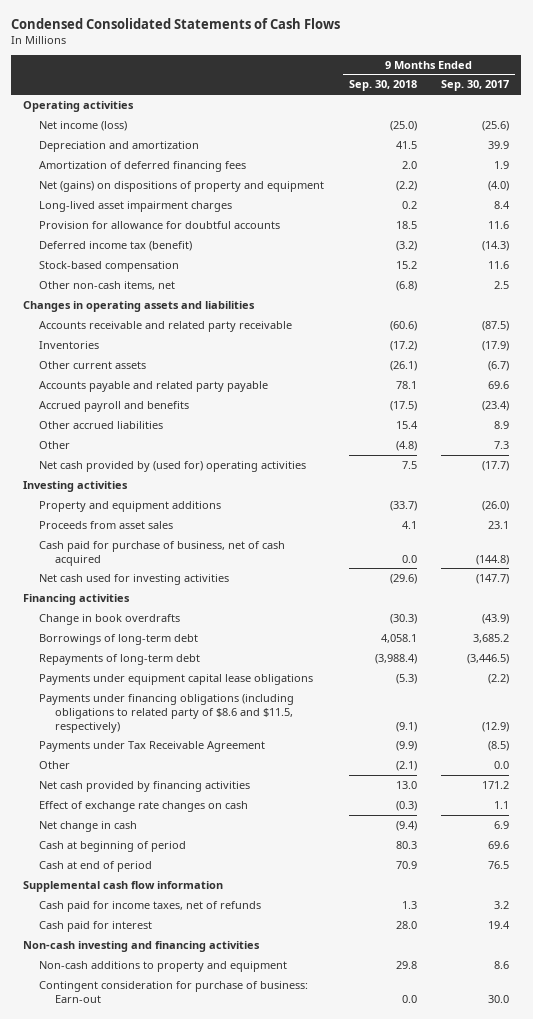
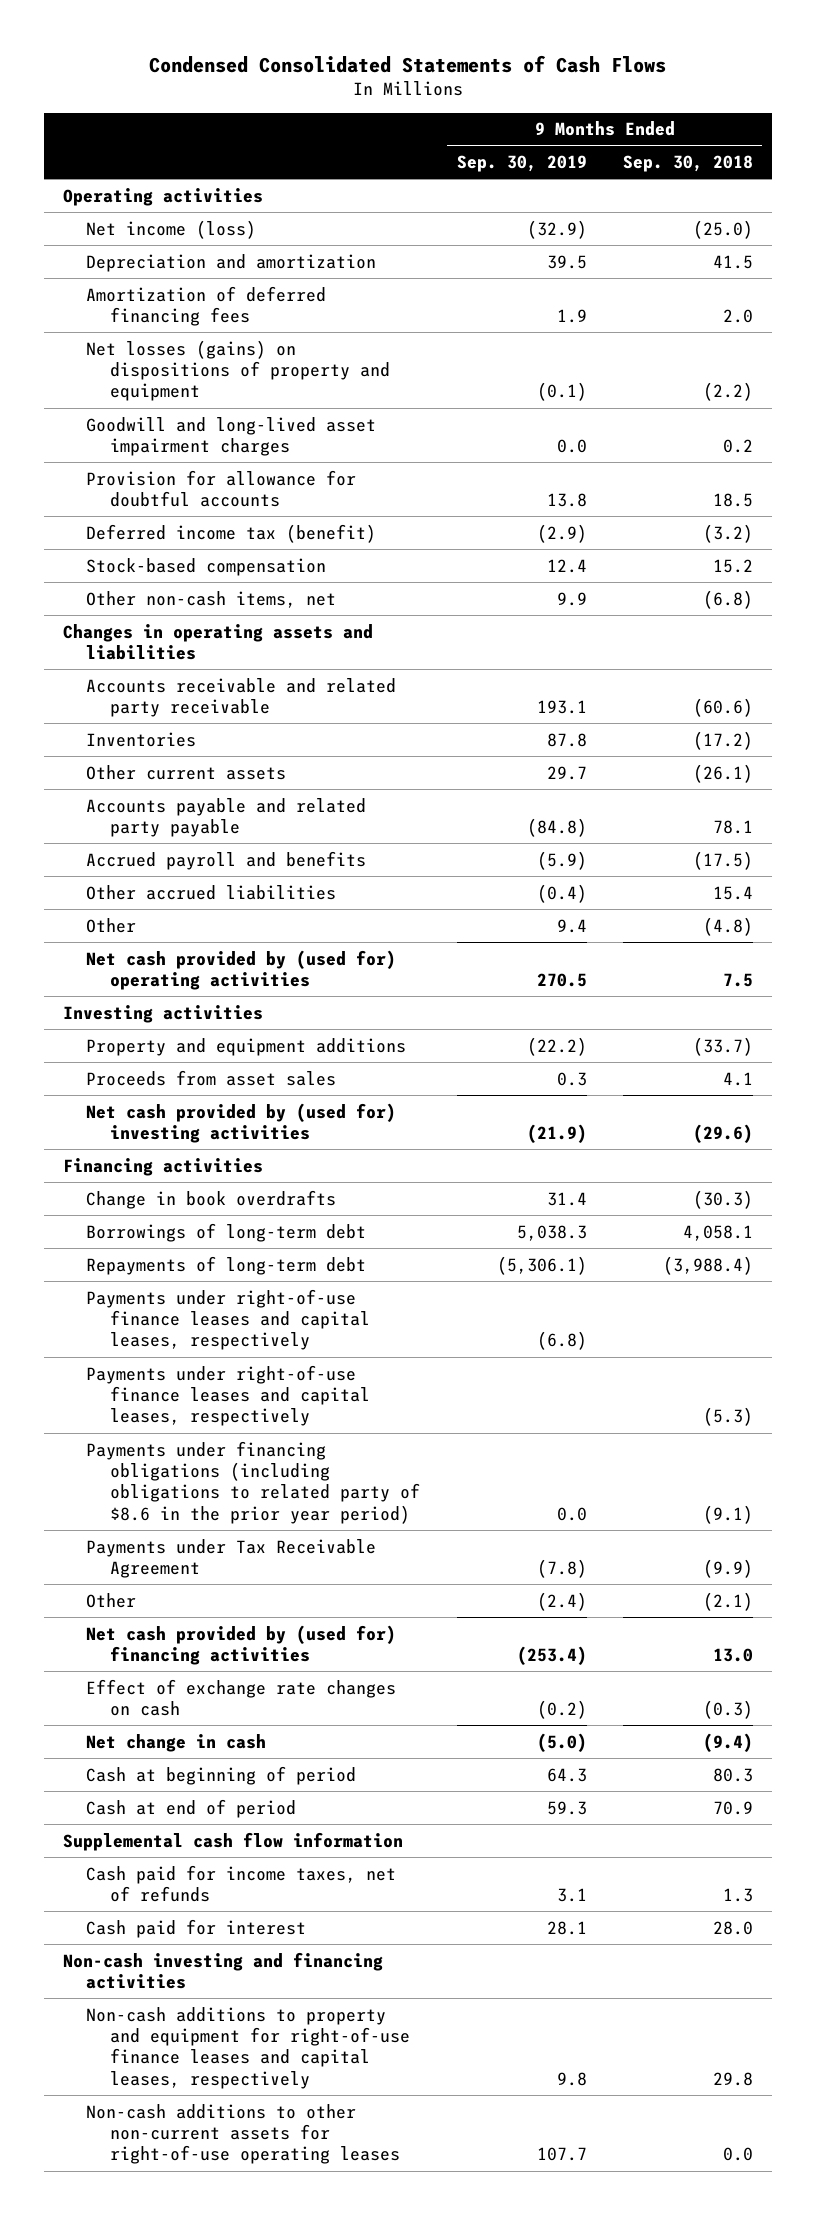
- | 9 Months Ended Sep. 30, 2018 | 9 Months Ended Sep. 30, 2017
+ | 9 Months Ended Sep. 30, 2019 | 9 Months Ended Sep. 30, 2018
- Net (gains) on dispositions of property and equipment | (2.2) | (4.0)
- Long-lived asset impairment charges | 0.2 | 8.4
+ Net losses (gains) on dispositions of property and equipment | (0.1) | (2.2)
+ Goodwill and long-lived asset impairment charges | 0.0 | 0.2
- Cash paid for purchase of business, net of cash acquired | 0.0 | (144.8)
- Net cash used for investing activities | (29.6) | (147.7)
+ Net cash provided by (used for) investing activities | (21.9) | (29.6)
- Payments under equipment capital lease obligations | (5.3) | (2.2)
- Payments under financing obligations (including obligations to related party of $8.6 and $11.5, respectively) | (9.1) | (12.9)
+ Payments under right-of-use finance leases and capital leases, respectively | (6.8) |
+ Payments under right-of-use finance leases and capital leases, respectively | | (5.3)
+ Payments under financing obligations (including obligations to related party of $8.6 in the prior year period) | 0.0 | (9.1)
- Net cash provided by financing activities | 13.0 | 171.2
+ Net cash provided by (used for) financing activities | (253.4) | 13.0
- Non-cash additions to property and equipment | 29.8 | 8.6
- Contingent consideration for purchase of business: Earn-out | 0.0 | 30.0
+ Non-cash additions to property and equipment for right-of-use finance leases and capital leases, respectively | 9.8 | 29.8
+ Non-cash additions to other non-current assets for right-of-use operating leases | 107.7 | 0.0

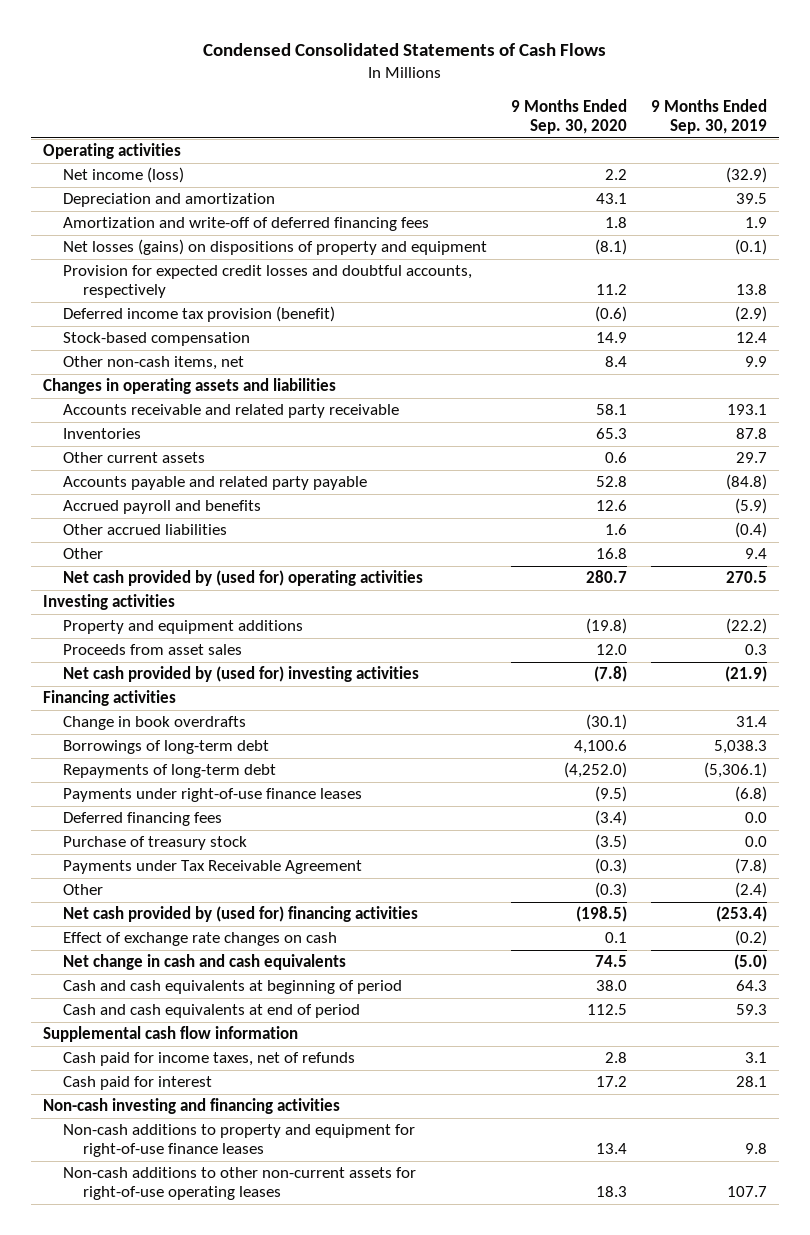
- | 9 Months Ended Sep. 30, 2019 | 9 Months Ended Sep. 30, 2018
+ | 9 Months Ended Sep. 30, 2020 | 9 Months Ended Sep. 30, 2019
- Amortization of deferred financing fees | 1.9 | 2.0
+ Amortization and write-off of deferred financing fees | 1.8 | 1.9
- Goodwill and long-lived asset impairment charges | 0.0 | 0.2
- Provision for allowance for doubtful accounts | 13.8 | 18.5
- Deferred income tax (benefit) | (2.9) | (3.2)
+ Provision for expected credit losses and doubtful accounts, respectively | 11.2 | 13.8
+ Deferred income tax provision (benefit) | (0.6) | (2.9)
- Payments under right-of-use finance leases and capital leases, respectively | (6.8) |
- Payments under right-of-use finance leases and capital leases, respectively | | (5.3)
- Payments under financing obligations (including obligations to related party of $8.6 in the prior year period) | 0.0 | (9.1)
+ Payments under right-of-use finance leases | (9.5) | (6.8)
+ Deferred financing fees | (3.4) | 0.0
+ Purchase of treasury stock | (3.5) | 0.0
- Net change in cash | (5.0) | (9.4)
- Cash at beginning of period | 64.3 | 80.3
- Cash at end of period | 59.3 | 70.9
+ Net change in cash and cash equivalents | 74.5 | (5.0)
+ Cash and cash equivalents at beginning of period | 38.0 | 64.3
+ Cash and cash equivalents at end of period | 112.5 | 59.3
- Non-cash additions to property and equipment for right-of-use finance leases and capital leases, respectively | 9.8 | 29.8
+ Non-cash additions to property and equipment for right-of-use finance leases | 13.4 | 9.8

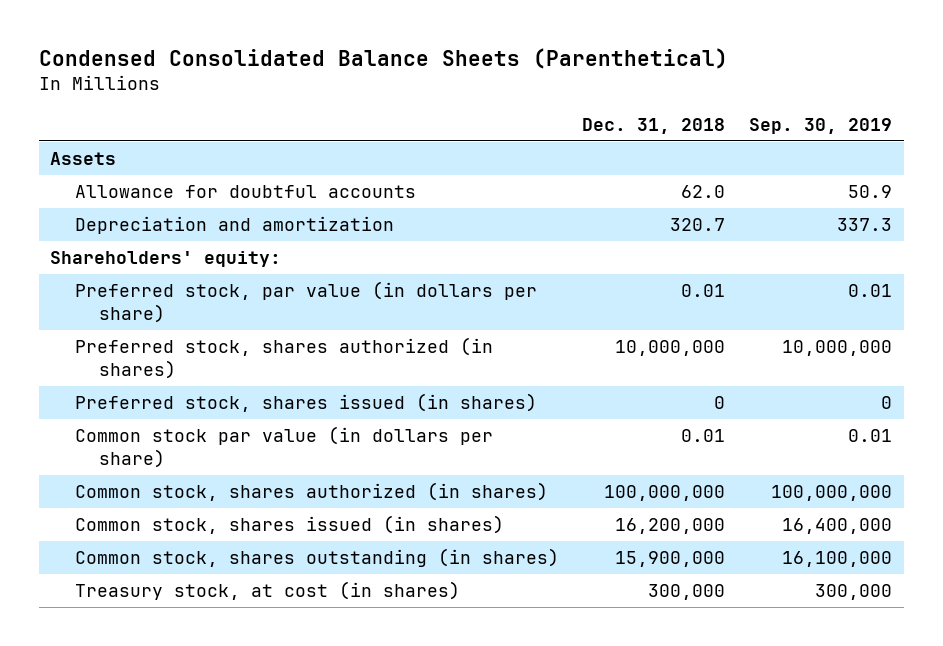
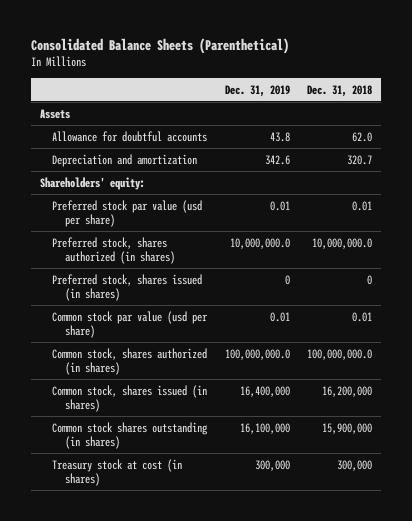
- Condensed Consolidated Balance Sheets (Parenthetical)
+ Consolidated Balance Sheets (Parenthetical)
- | Dec. 31, 2018 | Sep. 30, 2019
+ | Dec. 31, 2019 | Dec. 31, 2018
- Preferred stock, par value (in dollars per share) | 0.01 | 0.01
- Preferred stock, shares authorized (in shares) | 10,000,000 | 10,000,000
+ Preferred stock par value (usd per share) | 0.01 | 0.01
+ Preferred stock, shares authorized (in shares) | 10,000,000.0 | 10,000,000.0
- Common stock par value (in dollars per share) | 0.01 | 0.01
- Common stock, shares authorized (in shares) | 100,000,000 | 100,000,000
+ Common stock par value (usd per share) | 0.01 | 0.01
+ Common stock, shares authorized (in shares) | 100,000,000.0 | 100,000,000.0
- Common stock, shares outstanding (in shares) | 15,900,000 | 16,100,000
- Treasury stock, at cost (in shares) | 300,000 | 300,000
+ Common stock shares outstanding (in shares) | 16,100,000 | 15,900,000
+ Treasury stock at cost (in shares) | 300,000 | 300,000

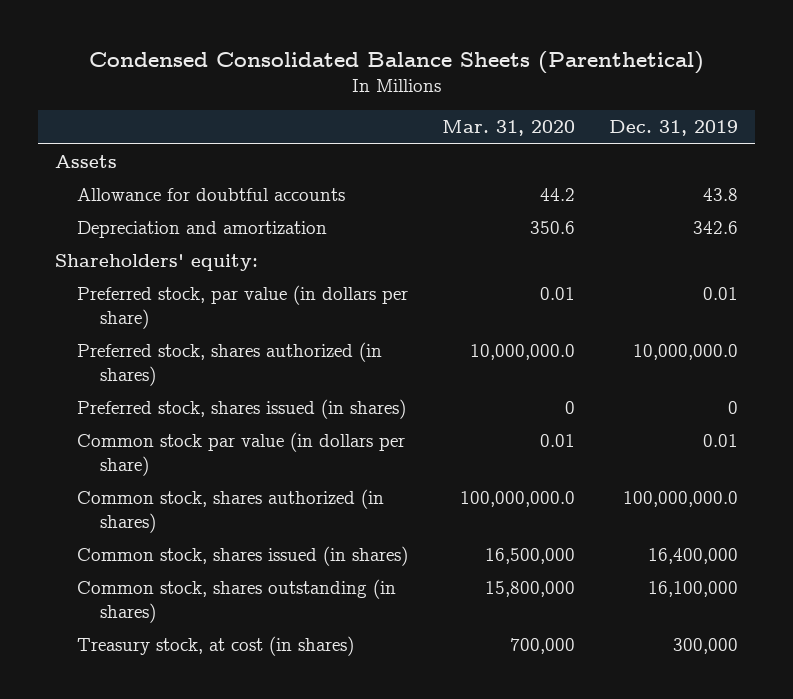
- Consolidated Balance Sheets (Parenthetical)
+ Condensed Consolidated Balance Sheets (Parenthetical)
- | Dec. 31, 2019 | Dec. 31, 2018
+ | Mar. 31, 2020 | Dec. 31, 2019
- Preferred stock par value (usd per share) | 0.01 | 0.01
+ Preferred stock, par value (in dollars per share) | 0.01 | 0.01
- Common stock par value (usd per share) | 0.01 | 0.01
+ Common stock par value (in dollars per share) | 0.01 | 0.01
- Common stock shares outstanding (in shares) | 16,100,000 | 15,900,000
- Treasury stock at cost (in shares) | 300,000 | 300,000
+ Common stock, shares outstanding (in shares) | 15,800,000 | 16,100,000
+ Treasury stock, at cost (in shares) | 700,000 | 300,000

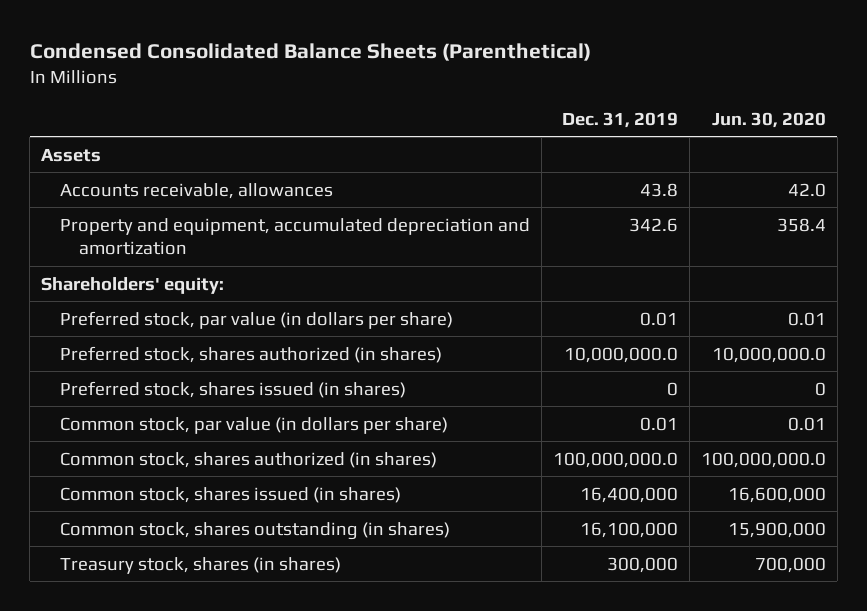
- | Mar. 31, 2020 | Dec. 31, 2019
+ | Dec. 31, 2019 | Jun. 30, 2020
- Allowance for doubtful accounts | 44.2 | 43.8
- Depreciation and amortization | 350.6 | 342.6
+ Accounts receivable, allowances | 43.8 | 42.0
+ Property and equipment, accumulated depreciation and amortization | 342.6 | 358.4
- Common stock par value (in dollars per share) | 0.01 | 0.01
+ Common stock, par value (in dollars per share) | 0.01 | 0.01
- Treasury stock, at cost (in shares) | 700,000 | 300,000
+ Treasury stock, shares (in shares) | 300,000 | 700,000

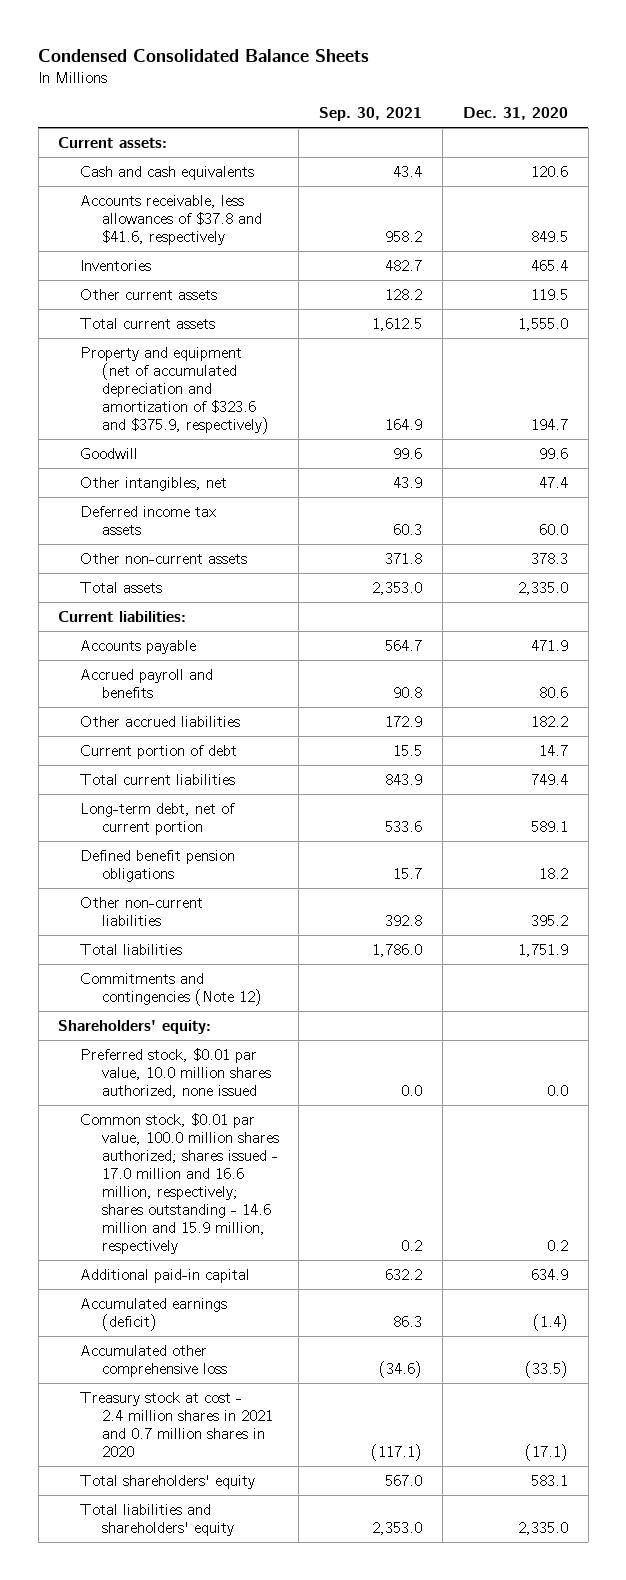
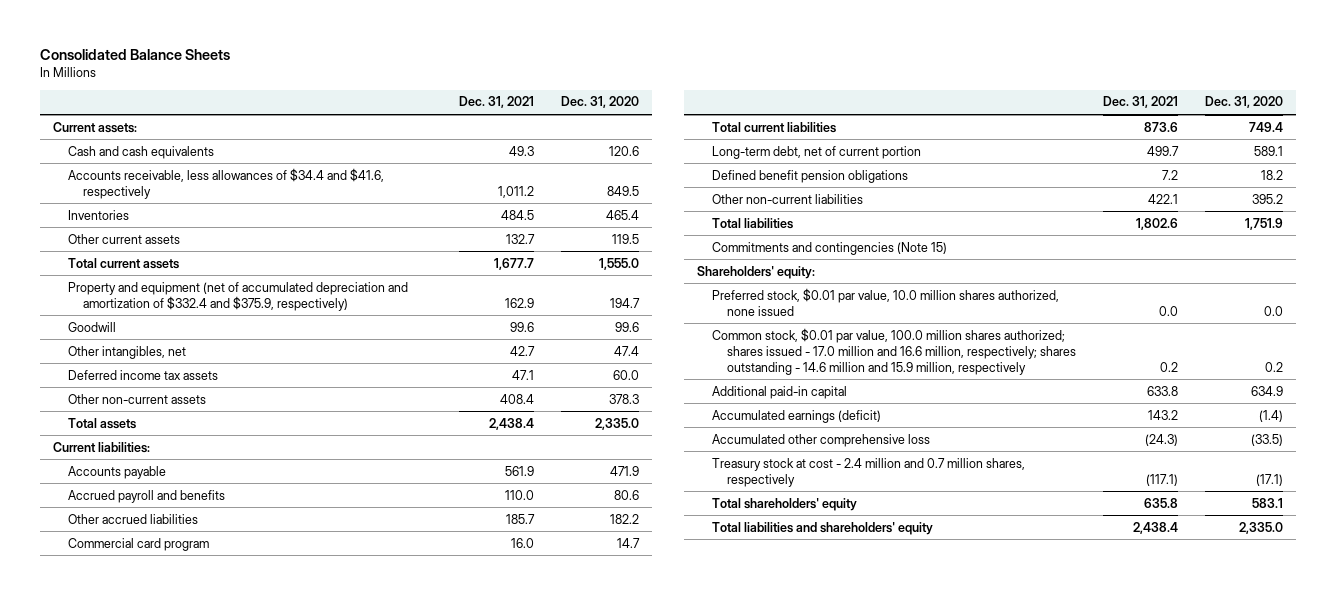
- Condensed Consolidated Balance Sheets
+ Consolidated Balance Sheets
- | Sep. 30, 2021 | Dec. 31, 2020
+ | Dec. 31, 2021 | Dec. 31, 2020
- Accounts receivable, less allowances of $37.8 and $41.6, respectively | 958.2 | 849.5
+ Accounts receivable, less allowances of $34.4 and $41.6, respectively | 1,011.2 | 849.5
- Property and equipment (net of accumulated depreciation and amortization of $323.6 and $375.9, respectively) | 164.9 | 194.7
+ Property and equipment (net of accumulated depreciation and amortization of $332.4 and $375.9, respectively) | 162.9 | 194.7
- Current portion of debt | 15.5 | 14.7
+ Commercial card program | 16.0 | 14.7
- Commitments and contingencies (Note 12)
+ Commitments and contingencies (Note 15)
- Treasury stock at cost - 2.4 million shares in 2021 and 0.7 million shares in 2020 | (117.1) | (17.1)
+ Treasury stock at cost - 2.4 million and 0.7 million shares, respectively | (117.1) | (17.1)

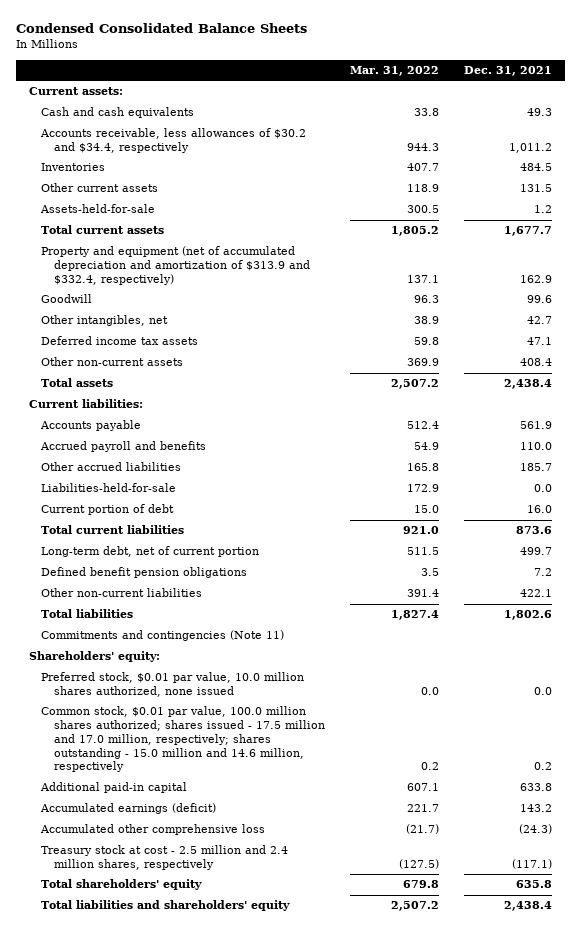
- Consolidated Balance Sheets
+ Condensed Consolidated Balance Sheets
- | Dec. 31, 2021 | Dec. 31, 2020
+ | Mar. 31, 2022 | Dec. 31, 2021
- Accounts receivable, less allowances of $34.4 and $41.6, respectively | 1,011.2 | 849.5
+ Accounts receivable, less allowances of $30.2 and $34.4, respectively | 944.3 | 1,011.2
- Other current assets | 132.7 | 119.5
+ Other current assets | 118.9 | 131.5
+ Assets-held-for-sale | 300.5 | 1.2
- Property and equipment (net of accumulated depreciation and amortization of $332.4 and $375.9, respectively) | 162.9 | 194.7
+ Property and equipment (net of accumulated depreciation and amortization of $313.9 and $332.4, respectively) | 137.1 | 162.9
- Commercial card program | 16.0 | 14.7
+ Liabilities-held-for-sale | 172.9 | 0.0
+ Current portion of debt | 15.0 | 16.0
- Commitments and contingencies (Note 15)
+ Commitments and contingencies (Note 11)
- Common stock, $0.01 par value, 100.0 million shares authorized; shares issued - 17.0 million and 16.6 million, respectively; shares outstanding - 14.6 million and 15.9 million, respectively | 0.2 | 0.2
+ Common stock, $0.01 par value, 100.0 million shares authorized; shares issued - 17.5 million and 17.0 million, respectively; shares outstanding - 15.0 million and 14.6 million, respectively | 0.2 | 0.2
- Treasury stock at cost - 2.4 million and 0.7 million shares, respectively | (117.1) | (17.1)
+ Treasury stock at cost - 2.5 million and 2.4 million shares, respectively | (127.5) | (117.1)

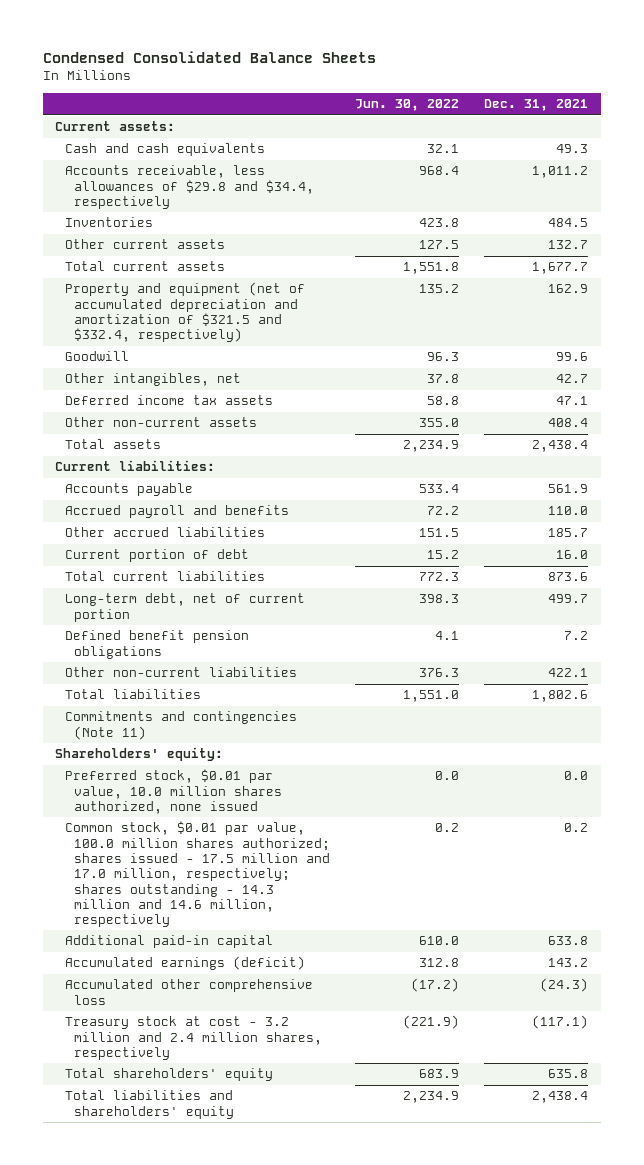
- | Mar. 31, 2022 | Dec. 31, 2021
+ | Jun. 30, 2022 | Dec. 31, 2021
- Accounts receivable, less allowances of $30.2 and $34.4, respectively | 944.3 | 1,011.2
+ Accounts receivable, less allowances of $29.8 and $34.4, respectively | 968.4 | 1,011.2
- Other current assets | 118.9 | 131.5
- Assets-held-for-sale | 300.5 | 1.2
+ Other current assets | 127.5 | 132.7
- Property and equipment (net of accumulated depreciation and amortization of $313.9 and $332.4, respectively) | 137.1 | 162.9
+ Property and equipment (net of accumulated depreciation and amortization of $321.5 and $332.4, respectively) | 135.2 | 162.9
- Liabilities-held-for-sale | 172.9 | 0.0
- Common stock, $0.01 par value, 100.0 million shares authorized; shares issued - 17.5 million and 17.0 million, respectively; shares outstanding - 15.0 million and 14.6 million, respectively | 0.2 | 0.2
+ Common stock, $0.01 par value, 100.0 million shares authorized; shares issued - 17.5 million and 17.0 million, respectively; shares outstanding - 14.3 million and 14.6 million, respectively | 0.2 | 0.2
- Treasury stock at cost - 2.5 million and 2.4 million shares, respectively | (127.5) | (117.1)
+ Treasury stock at cost - 3.2 million and 2.4 million shares, respectively | (221.9) | (117.1)

